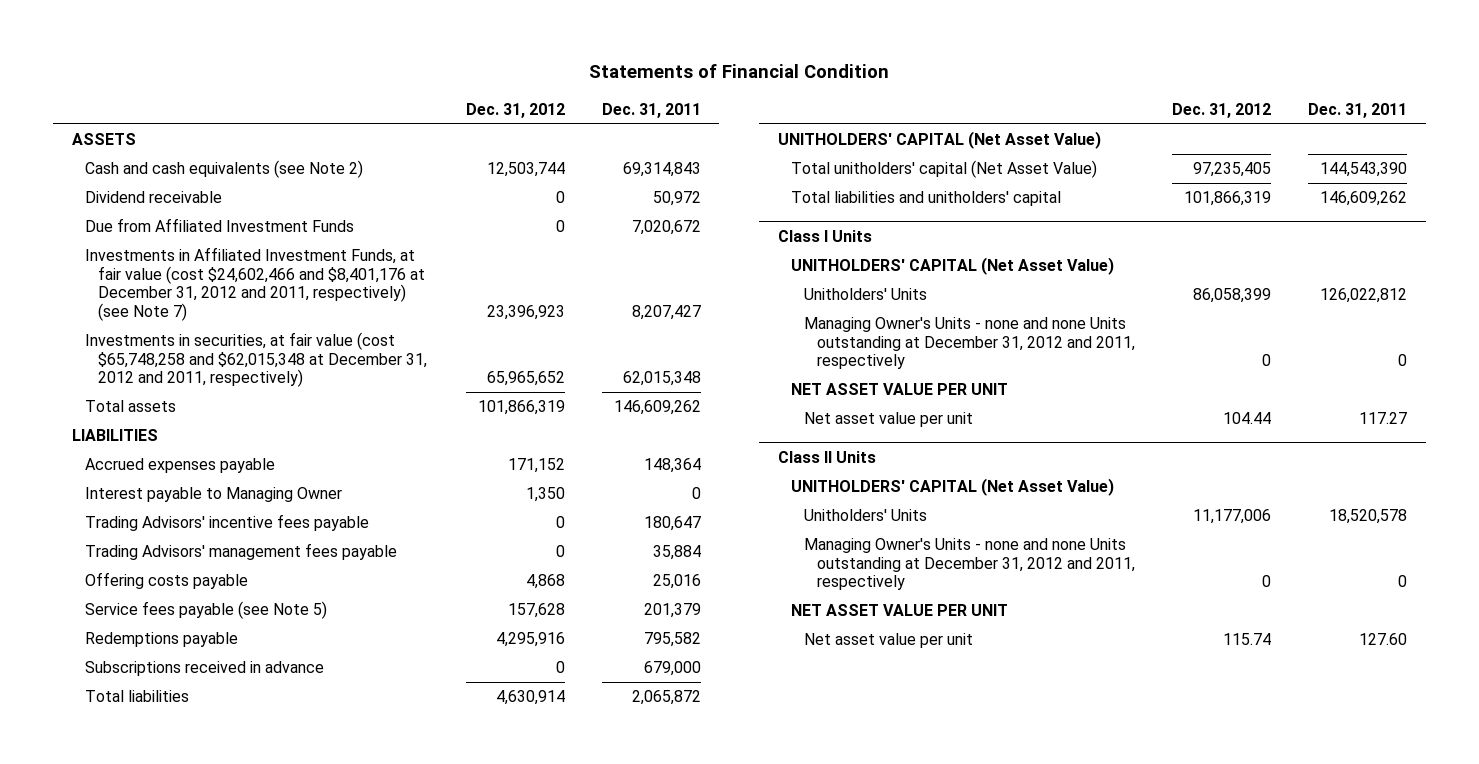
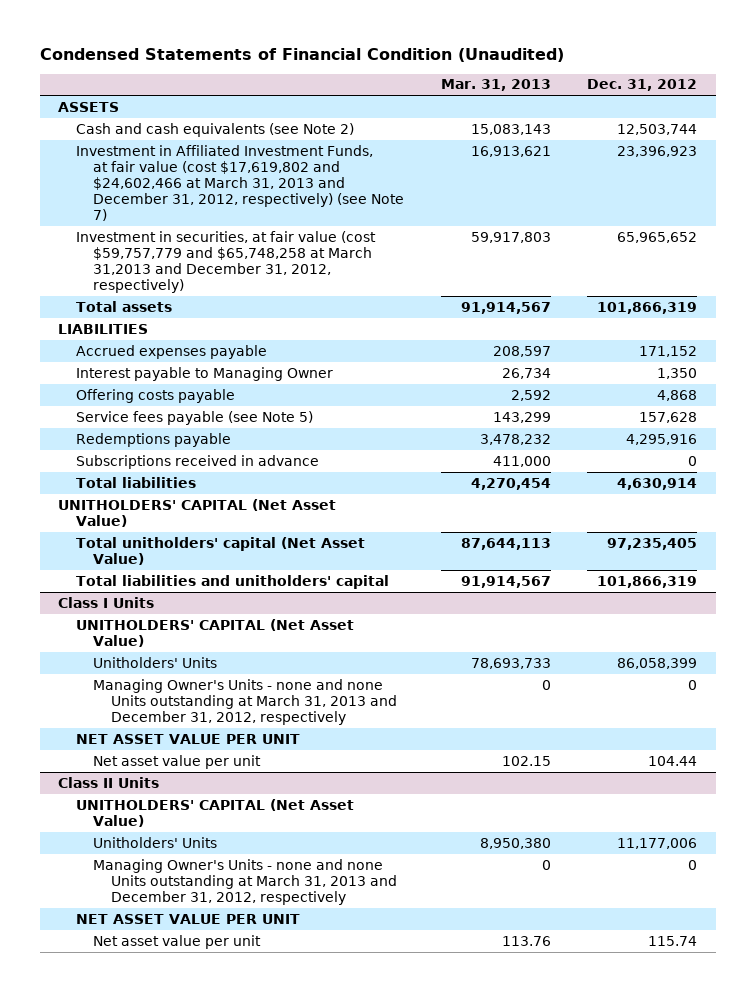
- Statements of Financial Condition
+ Condensed Statements of Financial Condition (Unaudited)
- | Dec. 31, 2012 | Dec. 31, 2011
+ | Mar. 31, 2013 | Dec. 31, 2012
- Dividend receivable | 0 | 50,972
- Due from Affiliated Investment Funds | 0 | 7,020,672
- Investments in Affiliated Investment Funds, at fair value (cost $24,602,466 and $8,401,176 at December 31, 2012 and 2011, respectively) (see Note 7) | 23,396,923 | 8,207,427
- Investments in securities, at fair value (cost $65,748,258 and $62,015,348 at December 31, 2012 and 2011, respectively) | 65,965,652 | 62,015,348
+ Investment in Affiliated Investment Funds, at fair value (cost $17,619,802 and $24,602,466 at March 31, 2013 and December 31, 2012, respectively) (see Note 7) | 16,913,621 | 23,396,923
+ Investment in securities, at fair value (cost $59,757,779 and $65,748,258 at March 31,2013 and December 31, 2012, respectively) | 59,917,803 | 65,965,652
- Trading Advisors' incentive fees payable | 0 | 180,647
- Trading Advisors' management fees payable | 0 | 35,884
@ Class I Units
- Managing Owner's Units - none and none Units outstanding at December 31, 2012 and 2011, respectively | 0 | 0
+ Managing Owner's Units - none and none Units outstanding at March 31, 2013 and December 31, 2012, respectively | 0 | 0
@ Class II Units
- Managing Owner's Units - none and none Units outstanding at December 31, 2012 and 2011, respectively | 0 | 0
+ Managing Owner's Units - none and none Units outstanding at March 31, 2013 and December 31, 2012, respectively | 0 | 0

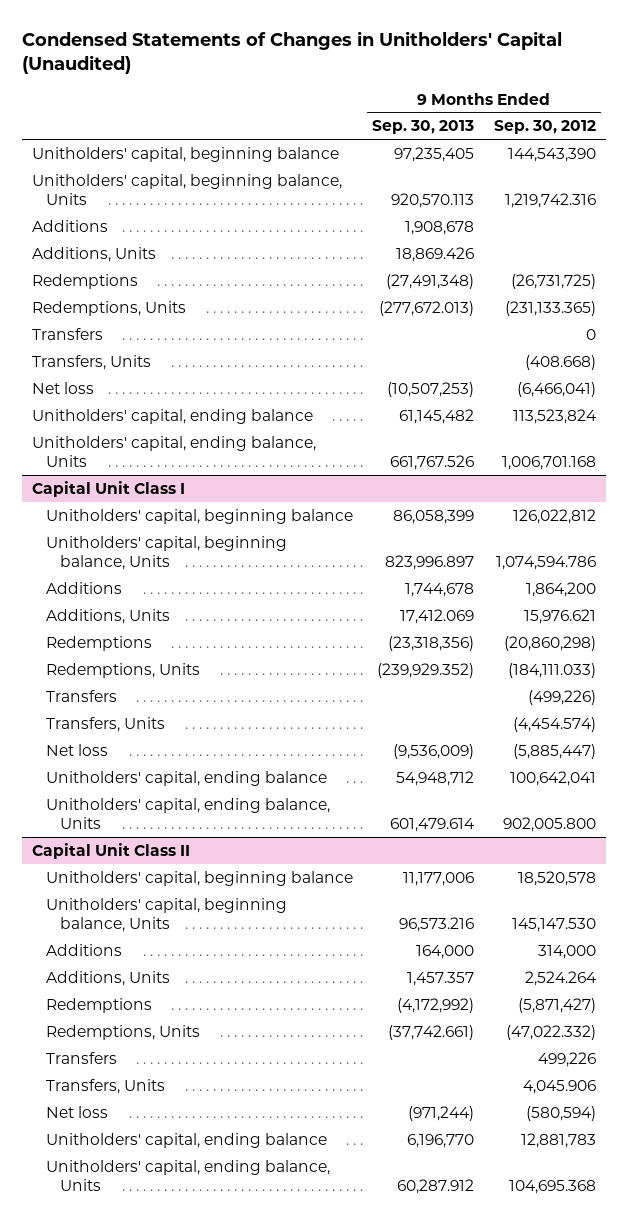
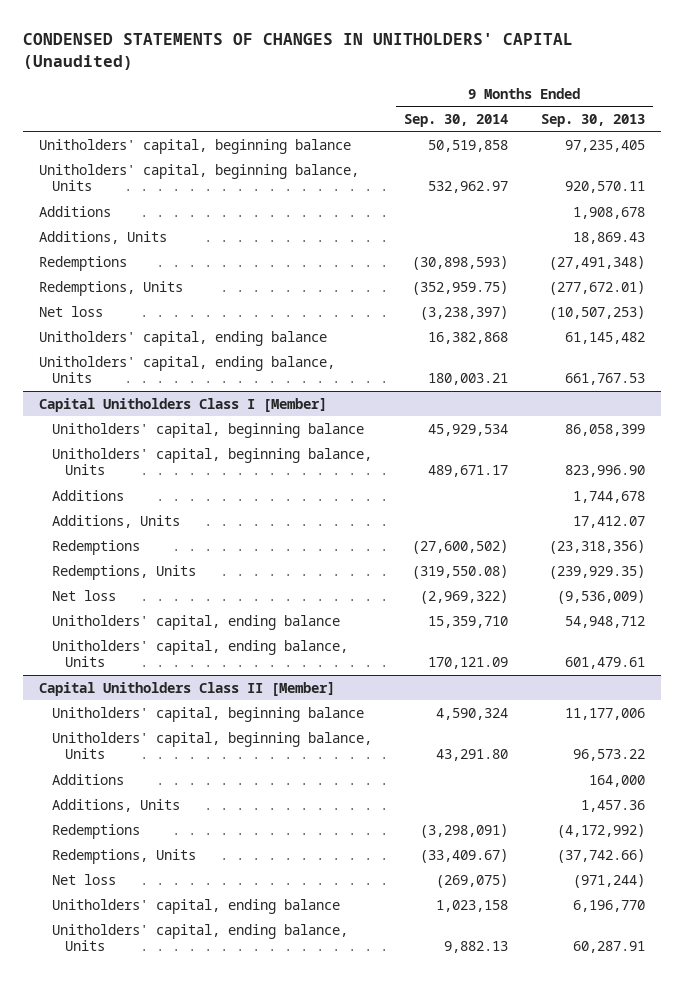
- Condensed Statements of Changes in Unitholders' Capital (Unaudited)
+ CONDENSED STATEMENTS OF CHANGES IN UNITHOLDERS' CAPITAL (Unaudited)
- | 9 Months Ended Sep. 30, 2013 | 9 Months Ended Sep. 30, 2012
+ | 9 Months Ended Sep. 30, 2014 | 9 Months Ended Sep. 30, 2013
- Unitholders' capital, beginning balance, Units | 920,570.113 | 1,219,742.316
+ Unitholders' capital, beginning balance, Units | 532,962.97 | 920,570.11
- Additions, Units | 18,869.426 |
+ Additions, Units | | 18,869.43
- Redemptions, Units | (277,672.013) | (231,133.365)
- Transfers | | 0
- Transfers, Units | | (408.668)
+ Redemptions, Units | (352,959.75) | (277,672.01)
- Unitholders' capital, ending balance, Units | 661,767.526 | 1,006,701.168
- Capital Unit Class I
+ Unitholders' capital, ending balance, Units | 180,003.21 | 661,767.53
+ Capital Unitholders Class I [Member]
- Unitholders' capital, beginning balance, Units | 823,996.897 | 1,074,594.786
+ Unitholders' capital, beginning balance, Units | 489,671.17 | 823,996.90
- Additions, Units | 17,412.069 | 15,976.621
+ Additions, Units | | 17,412.07
- Redemptions, Units | (239,929.352) | (184,111.033)
- Transfers | | (499,226)
- Transfers, Units | | (4,454.574)
+ Redemptions, Units | (319,550.08) | (239,929.35)
- Unitholders' capital, ending balance, Units | 601,479.614 | 902,005.800
- Capital Unit Class II
+ Unitholders' capital, ending balance, Units | 170,121.09 | 601,479.61
+ Capital Unitholders Class II [Member]
- Unitholders' capital, beginning balance, Units | 96,573.216 | 145,147.530
+ Unitholders' capital, beginning balance, Units | 43,291.80 | 96,573.22
- Additions, Units | 1,457.357 | 2,524.264
+ Additions, Units | | 1,457.36
- Redemptions, Units | (37,742.661) | (47,022.332)
- Transfers | | 499,226
- Transfers, Units | | 4,045.906
+ Redemptions, Units | (33,409.67) | (37,742.66)
- Unitholders' capital, ending balance, Units | 60,287.912 | 104,695.368
+ Unitholders' capital, ending balance, Units | 9,882.13 | 60,287.91

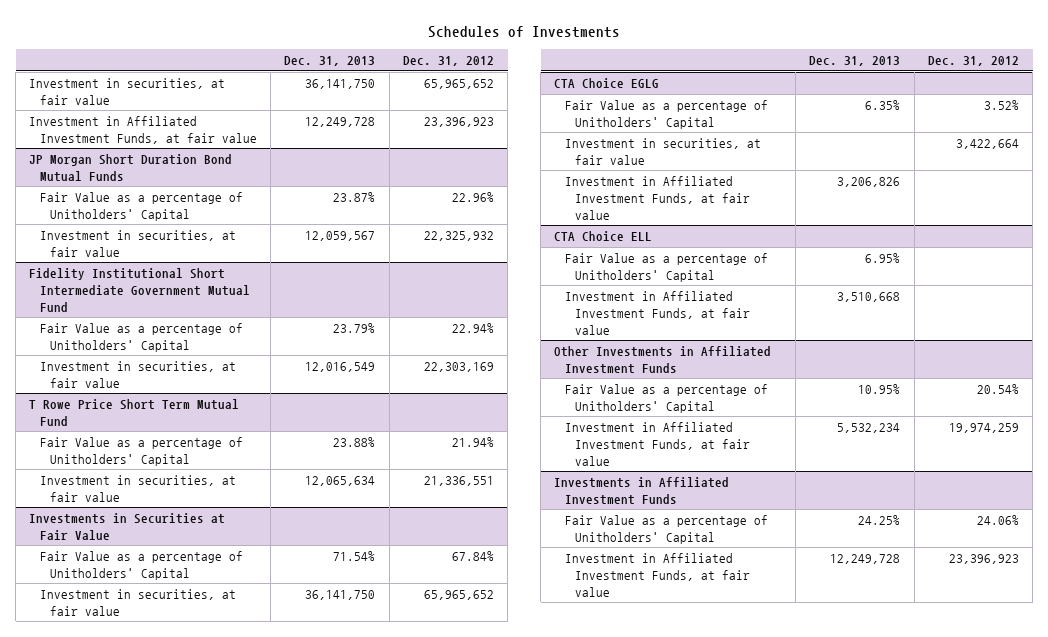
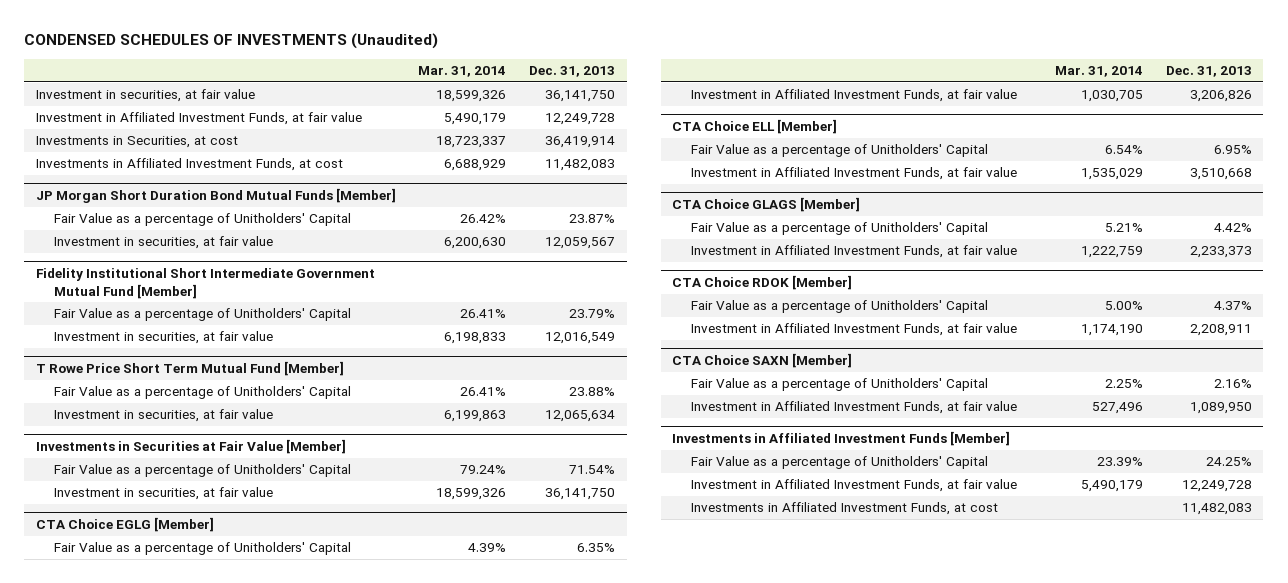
- Schedules of Investments
+ CONDENSED SCHEDULES OF INVESTMENTS (Unaudited)
- | Dec. 31, 2013 | Dec. 31, 2012
+ | Mar. 31, 2014 | Dec. 31, 2013
- JP Morgan Short Duration Bond Mutual Funds
+ Investments in Securities, at cost | 18,723,337 | 36,419,914
+ Investments in Affiliated Investment Funds, at cost | 6,688,929 | 11,482,083
+ JP Morgan Short Duration Bond Mutual Funds [Member]
- Fidelity Institutional Short Intermediate Government Mutual Fund
+ Fidelity Institutional Short Intermediate Government Mutual Fund [Member]
- T Rowe Price Short Term Mutual Fund
+ T Rowe Price Short Term Mutual Fund [Member]
- Investments in Securities at Fair Value
+ Investments in Securities at Fair Value [Member]
- CTA Choice EGLG
+ CTA Choice EGLG [Member]
- Investment in securities, at fair value | | 3,422,664
- CTA Choice ELL
+ CTA Choice ELL [Member]
- Other Investments in Affiliated Investment Funds
- Fair Value as a percentage of Unitholders' Capital | 10.95% | 20.54%
- Investment in Affiliated Investment Funds, at fair value | 5,532,234 | 19,974,259
- Investments in Affiliated Investment Funds
+ CTA Choice GLAGS [Member]
+ Fair Value as a percentage of Unitholders' Capital | 5.21% | 4.42%
+ Investment in Affiliated Investment Funds, at fair value | 1,222,759 | 2,233,373
+ CTA Choice RDOK [Member]
+ Fair Value as a percentage of Unitholders' Capital | 5.00% | 4.37%
+ Investment in Affiliated Investment Funds, at fair value | 1,174,190 | 2,208,911
+ CTA Choice SAXN [Member]
+ Fair Value as a percentage of Unitholders' Capital | 2.25% | 2.16%
+ Investment in Affiliated Investment Funds, at fair value | 527,496 | 1,089,950
+ Investments in Affiliated Investment Funds [Member]
+ Investments in Affiliated Investment Funds, at cost | | 11,482,083

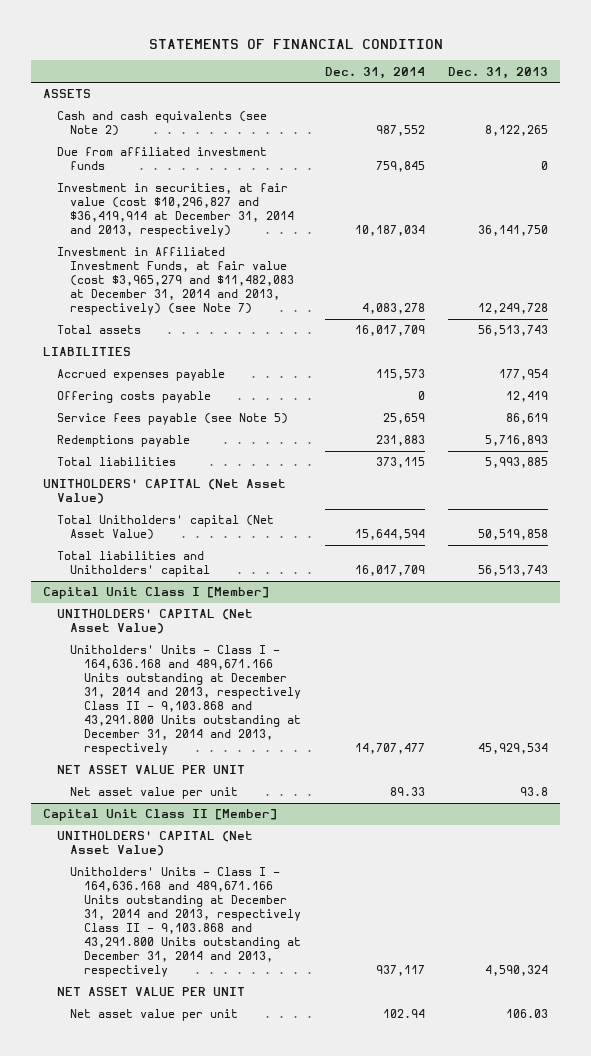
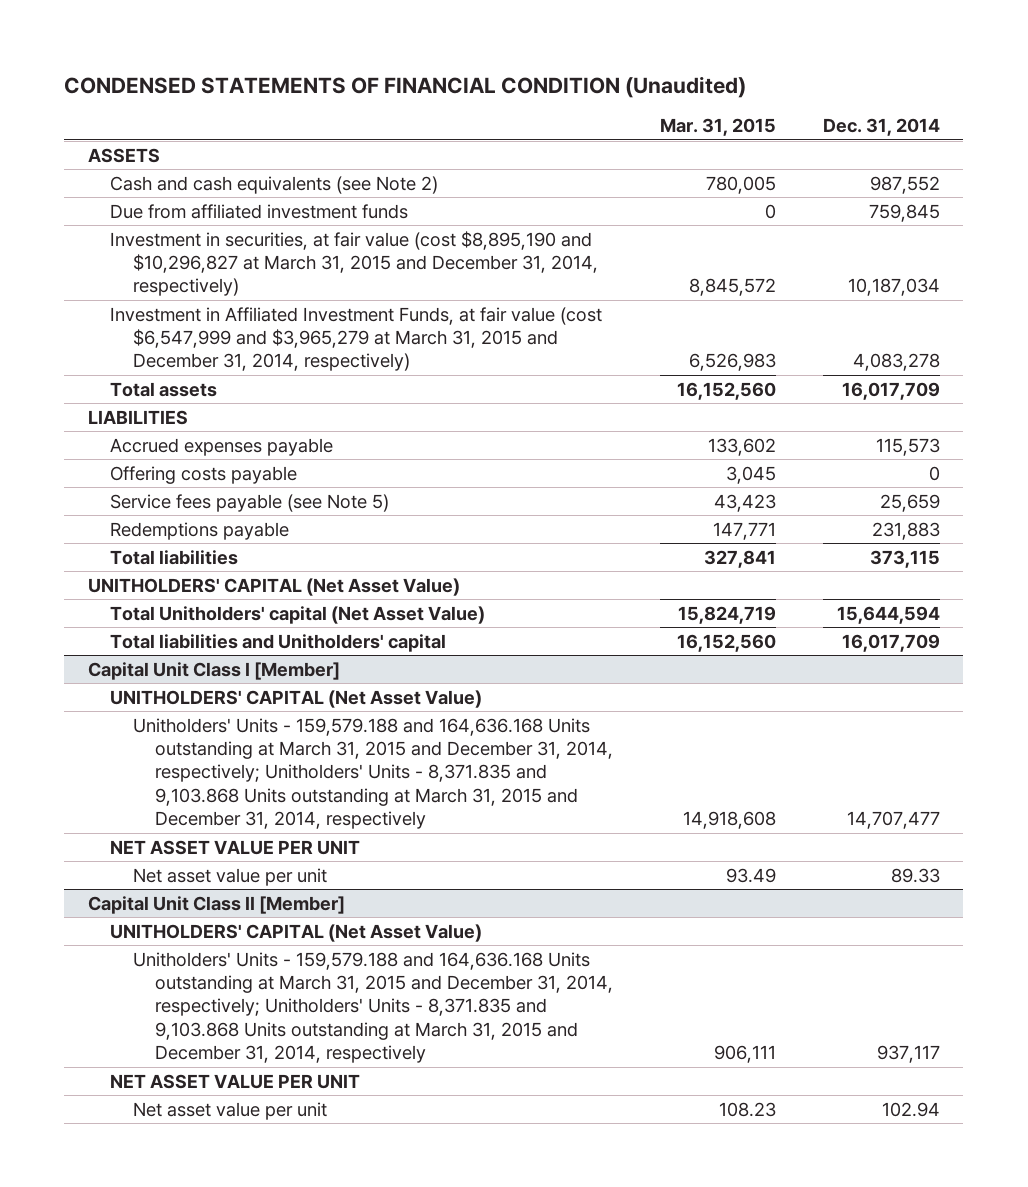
- STATEMENTS OF FINANCIAL CONDITION
+ CONDENSED STATEMENTS OF FINANCIAL CONDITION (Unaudited)
- | Dec. 31, 2014 | Dec. 31, 2013
+ | Mar. 31, 2015 | Dec. 31, 2014
- Investment in securities, at fair value (cost $10,296,827 and $36,419,914 at December 31, 2014 and 2013, respectively) | 10,187,034 | 36,141,750
- Investment in Affiliated Investment Funds, at fair value (cost $3,965,279 and $11,482,083 at December 31, 2014 and 2013, respectively) (see Note 7) | 4,083,278 | 12,249,728
+ Investment in securities, at fair value (cost $8,895,190 and $10,296,827 at March 31, 2015 and December 31, 2014, respectively) | 8,845,572 | 10,187,034
+ Investment in Affiliated Investment Funds, at fair value (cost $6,547,999 and $3,965,279 at March 31, 2015 and December 31, 2014, respectively) | 6,526,983 | 4,083,278
@ Capital Unit Class I [Member]
- Unitholders' Units - Class I - 164,636.168 and 489,671.166 Units outstanding at December 31, 2014 and 2013, respectively Class II - 9,103.868 and 43,291.800 Units outstanding at December 31, 2014 and 2013, respectively | 14,707,477 | 45,929,534
+ Unitholders' Units - 159,579.188 and 164,636.168 Units outstanding at March 31, 2015 and December 31, 2014, respectively; Unitholders' Units - 8,371.835 and 9,103.868 Units outstanding at March 31, 2015 and December 31, 2014, respectively | 14,918,608 | 14,707,477
@ Capital Unit Class II [Member]
- Unitholders' Units - Class I - 164,636.168 and 489,671.166 Units outstanding at December 31, 2014 and 2013, respectively Class II - 9,103.868 and 43,291.800 Units outstanding at December 31, 2014 and 2013, respectively | 937,117 | 4,590,324
+ Unitholders' Units - 159,579.188 and 164,636.168 Units outstanding at March 31, 2015 and December 31, 2014, respectively; Unitholders' Units - 8,371.835 and 9,103.868 Units outstanding at March 31, 2015 and December 31, 2014, respectively | 906,111 | 937,117

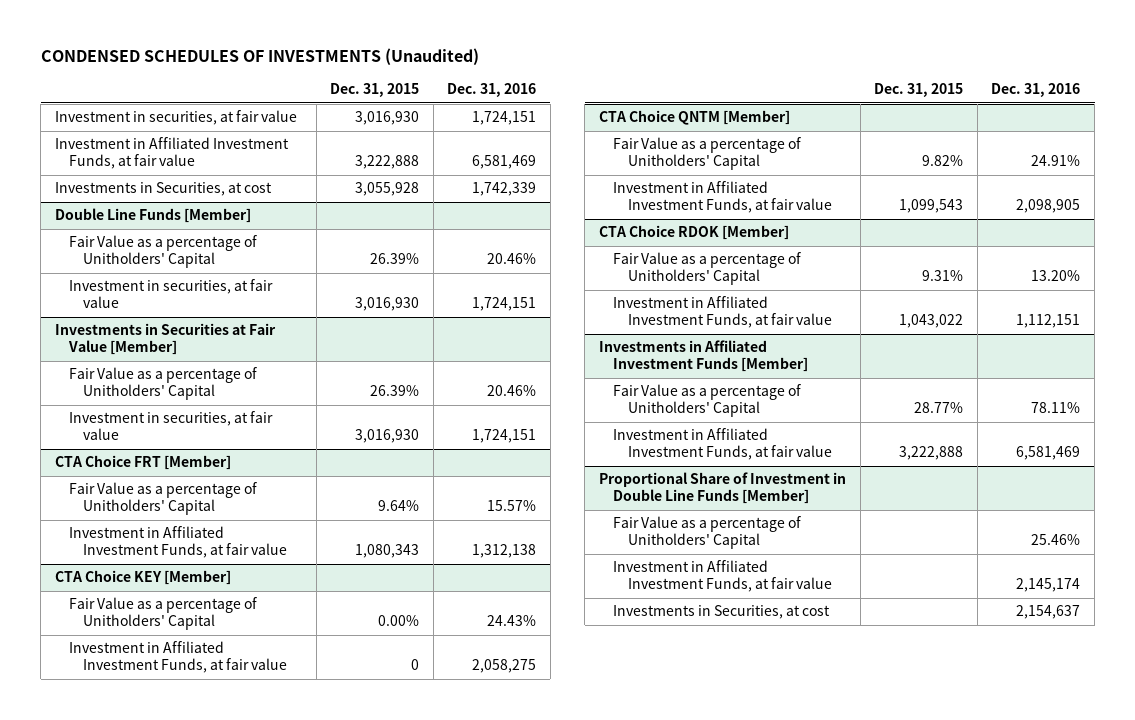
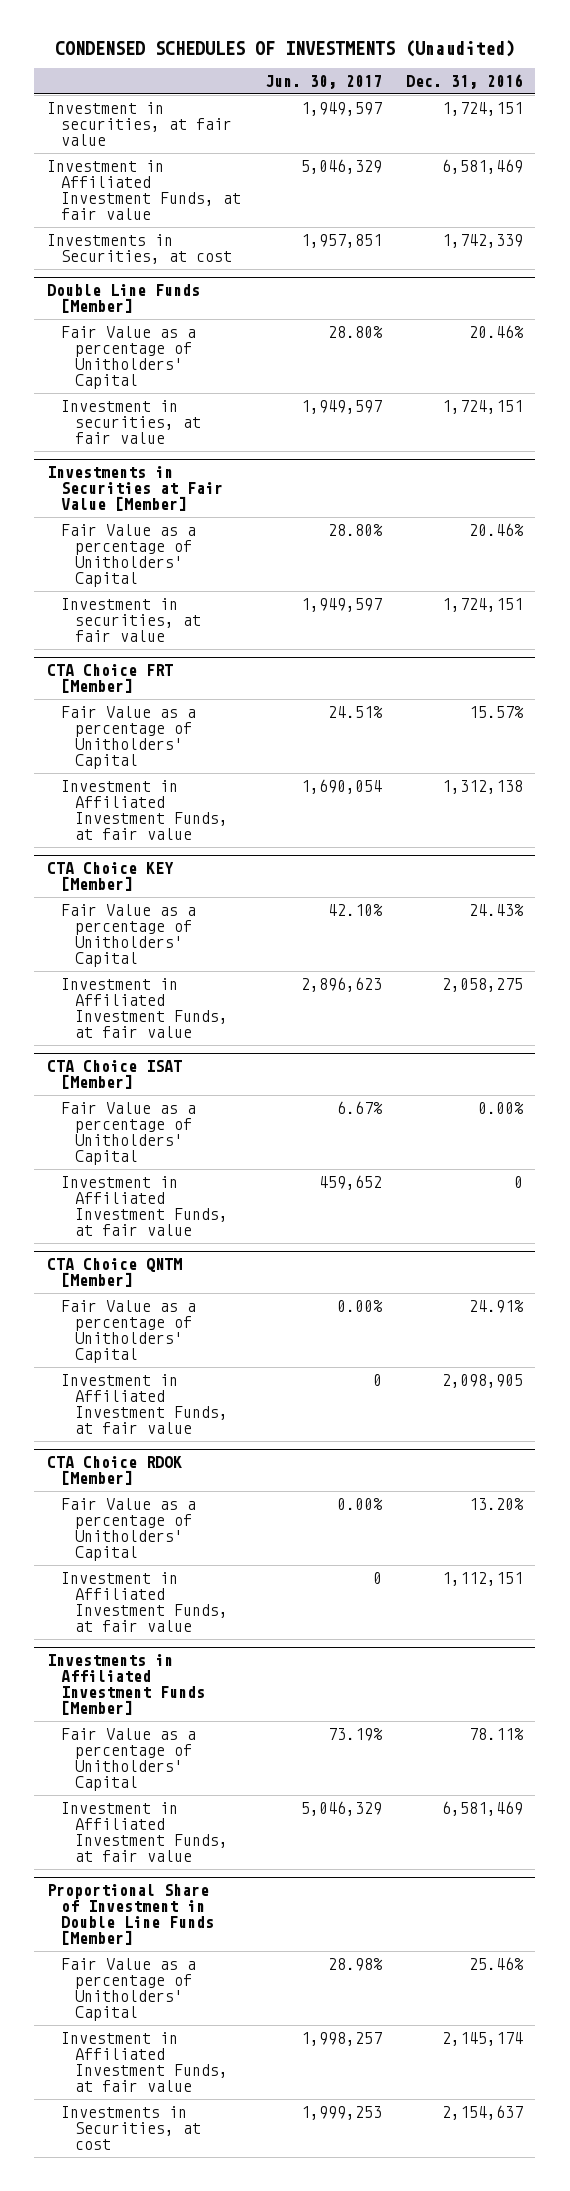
- | Dec. 31, 2015 | Dec. 31, 2016
+ | Jun. 30, 2017 | Dec. 31, 2016
+ CTA Choice ISAT [Member]
+ Fair Value as a percentage of Unitholders' Capital | 6.67% | 0.00%
+ Investment in Affiliated Investment Funds, at fair value | 459,652 | 0

